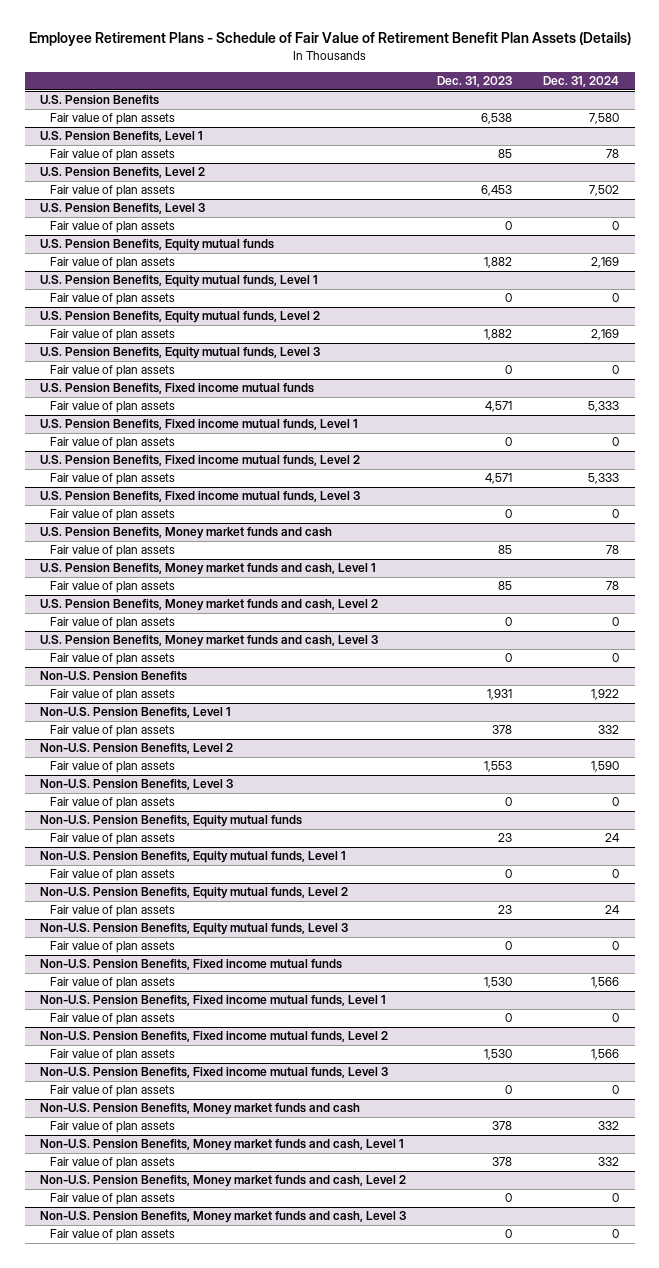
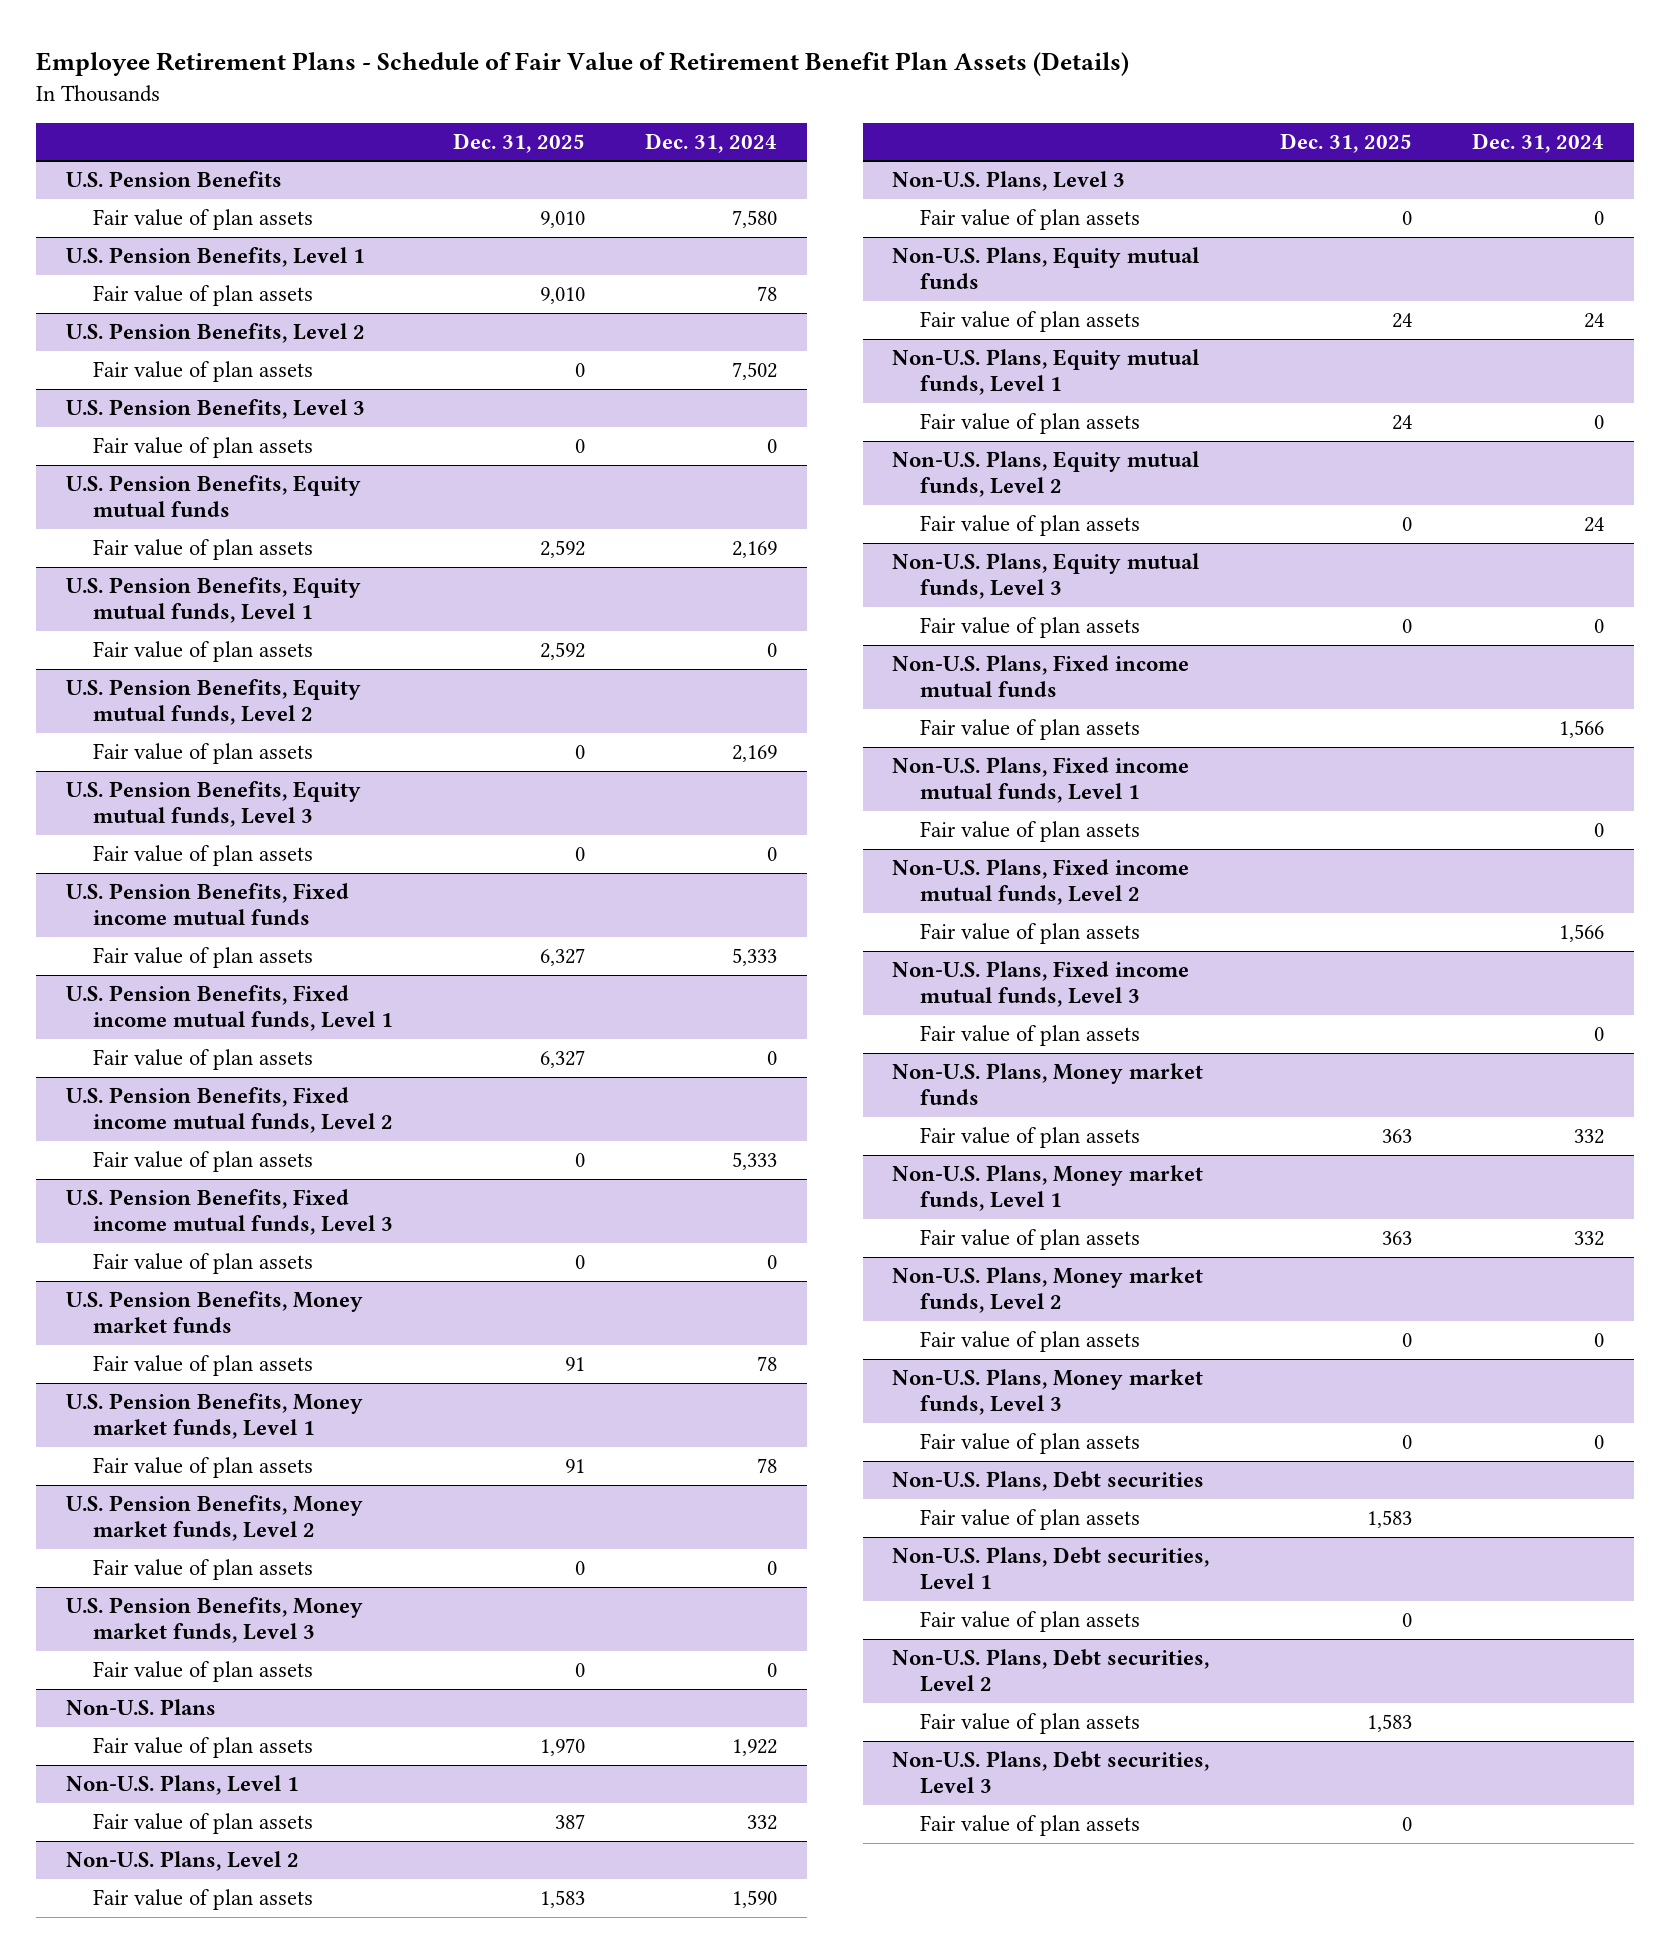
- | Dec. 31, 2023 | Dec. 31, 2024
+ | Dec. 31, 2025 | Dec. 31, 2024
- U.S. Pension Benefits, Money market funds and cash
+ U.S. Pension Benefits, Money market funds
- U.S. Pension Benefits, Money market funds and cash, Level 1
+ U.S. Pension Benefits, Money market funds, Level 1
- U.S. Pension Benefits, Money market funds and cash, Level 2
+ U.S. Pension Benefits, Money market funds, Level 2
- U.S. Pension Benefits, Money market funds and cash, Level 3
+ U.S. Pension Benefits, Money market funds, Level 3
- Non-U.S. Pension Benefits
+ Non-U.S. Plans
- Non-U.S. Pension Benefits, Level 1
+ Non-U.S. Plans, Level 1
- Non-U.S. Pension Benefits, Level 2
+ Non-U.S. Plans, Level 2
- Non-U.S. Pension Benefits, Level 3
+ Non-U.S. Plans, Level 3
- Non-U.S. Pension Benefits, Equity mutual funds
+ Non-U.S. Plans, Equity mutual funds
- Non-U.S. Pension Benefits, Equity mutual funds, Level 1
+ Non-U.S. Plans, Equity mutual funds, Level 1
- Non-U.S. Pension Benefits, Equity mutual funds, Level 2
+ Non-U.S. Plans, Equity mutual funds, Level 2
- Non-U.S. Pension Benefits, Equity mutual funds, Level 3
+ Non-U.S. Plans, Equity mutual funds, Level 3
- Non-U.S. Pension Benefits, Fixed income mutual funds
+ Non-U.S. Plans, Fixed income mutual funds
- Non-U.S. Pension Benefits, Fixed income mutual funds, Level 1
+ Non-U.S. Plans, Fixed income mutual funds, Level 1
- Non-U.S. Pension Benefits, Fixed income mutual funds, Level 2
+ Non-U.S. Plans, Fixed income mutual funds, Level 2
- Non-U.S. Pension Benefits, Fixed income mutual funds, Level 3
+ Non-U.S. Plans, Fixed income mutual funds, Level 3
- Non-U.S. Pension Benefits, Money market funds and cash
+ Non-U.S. Plans, Money market funds
- Non-U.S. Pension Benefits, Money market funds and cash, Level 1
+ Non-U.S. Plans, Money market funds, Level 1
- Non-U.S. Pension Benefits, Money market funds and cash, Level 2
+ Non-U.S. Plans, Money market funds, Level 2
- Non-U.S. Pension Benefits, Money market funds and cash, Level 3
+ Non-U.S. Plans, Money market funds, Level 3
+ Non-U.S. Plans, Debt securities
+ Fair value of plan assets | 1,583 |
+ Non-U.S. Plans, Debt securities, Level 1
+ Fair value of plan assets | 0 |
+ Non-U.S. Plans, Debt securities, Level 2
+ Fair value of plan assets | 1,583 |
+ Non-U.S. Plans, Debt securities, Level 3
+ Fair value of plan assets | 0 |

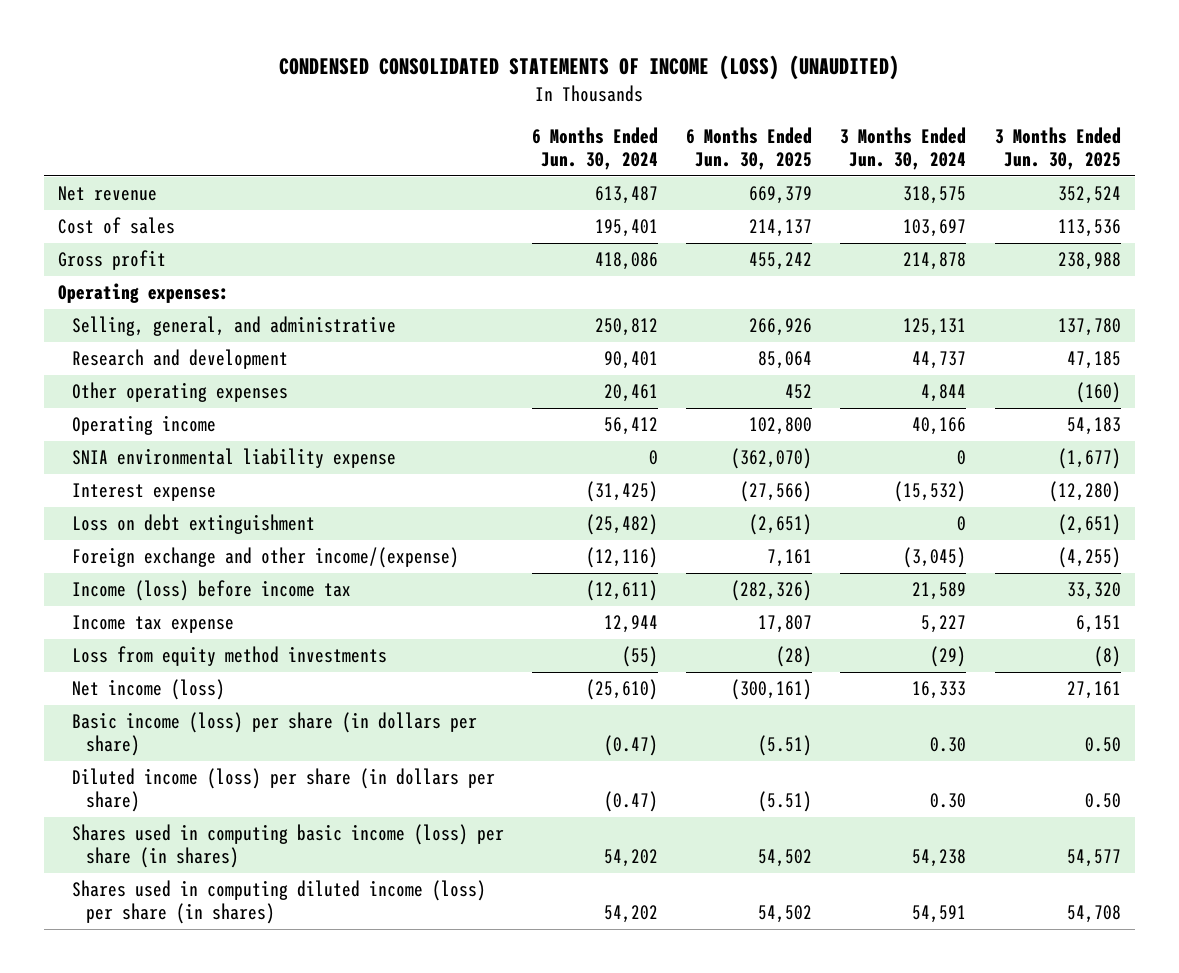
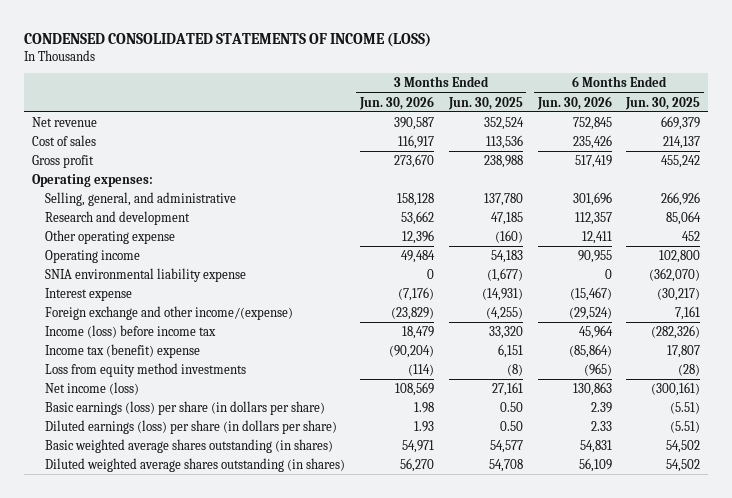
- CONDENSED CONSOLIDATED STATEMENTS OF INCOME (LOSS) (UNAUDITED)
+ CONDENSED CONSOLIDATED STATEMENTS OF INCOME (LOSS)
- | 6 Months Ended Jun. 30, 2024 | 6 Months Ended Jun. 30, 2025 | 3 Months Ended Jun. 30, 2024 | 3 Months Ended Jun. 30, 2025
+ | 3 Months Ended Jun. 30, 2026 | 3 Months Ended Jun. 30, 2025 | 6 Months Ended Jun. 30, 2026 | 6 Months Ended Jun. 30, 2025
- Other operating expenses | 20,461 | 452 | 4,844 | (160)
+ Other operating expense | 12,396 | (160) | 12,411 | 452
- Interest expense | (31,425) | (27,566) | (15,532) | (12,280)
- Loss on debt extinguishment | (25,482) | (2,651) | 0 | (2,651)
+ Interest expense | (7,176) | (14,931) | (15,467) | (30,217)
- Income tax expense | 12,944 | 17,807 | 5,227 | 6,151
+ Income tax (benefit) expense | (90,204) | 6,151 | (85,864) | 17,807
- Basic income (loss) per share (in dollars per share) | (0.47) | (5.51) | 0.30 | 0.50
- Diluted income (loss) per share (in dollars per share) | (0.47) | (5.51) | 0.30 | 0.50
- Shares used in computing basic income (loss) per share (in shares) | 54,202 | 54,502 | 54,238 | 54,577
- Shares used in computing diluted income (loss) per share (in shares) | 54,202 | 54,502 | 54,591 | 54,708
+ Basic earnings (loss) per share (in dollars per share) | 1.98 | 0.50 | 2.39 | (5.51)
+ Diluted earnings (loss) per share (in dollars per share) | 1.93 | 0.50 | 2.33 | (5.51)
+ Basic weighted average shares outstanding (in shares) | 54,971 | 54,577 | 54,831 | 54,502
+ Diluted weighted average shares outstanding (in shares) | 56,270 | 54,708 | 56,109 | 54,502

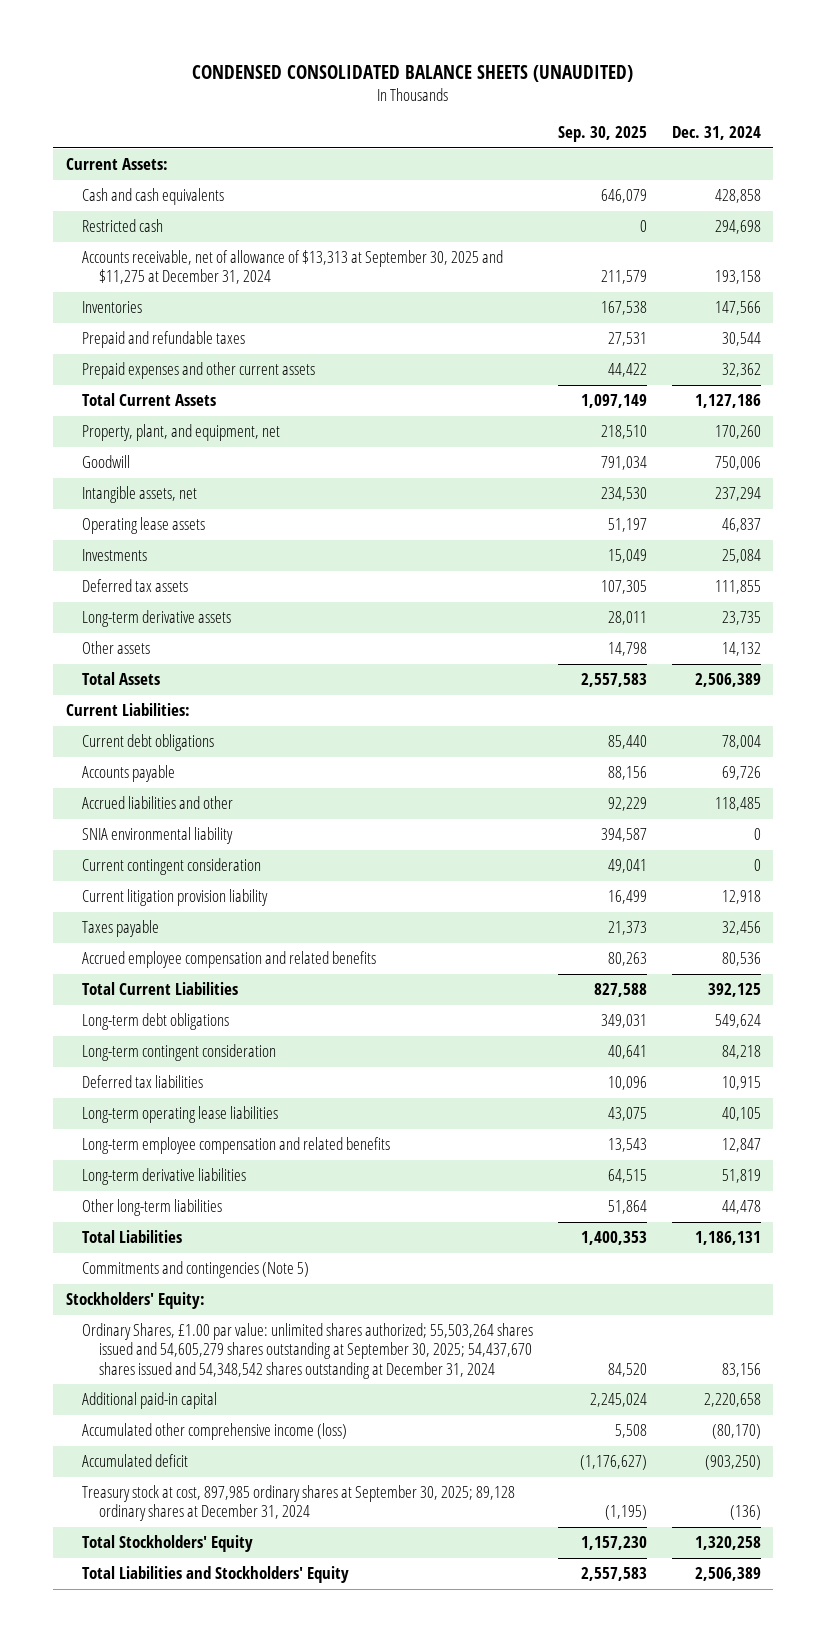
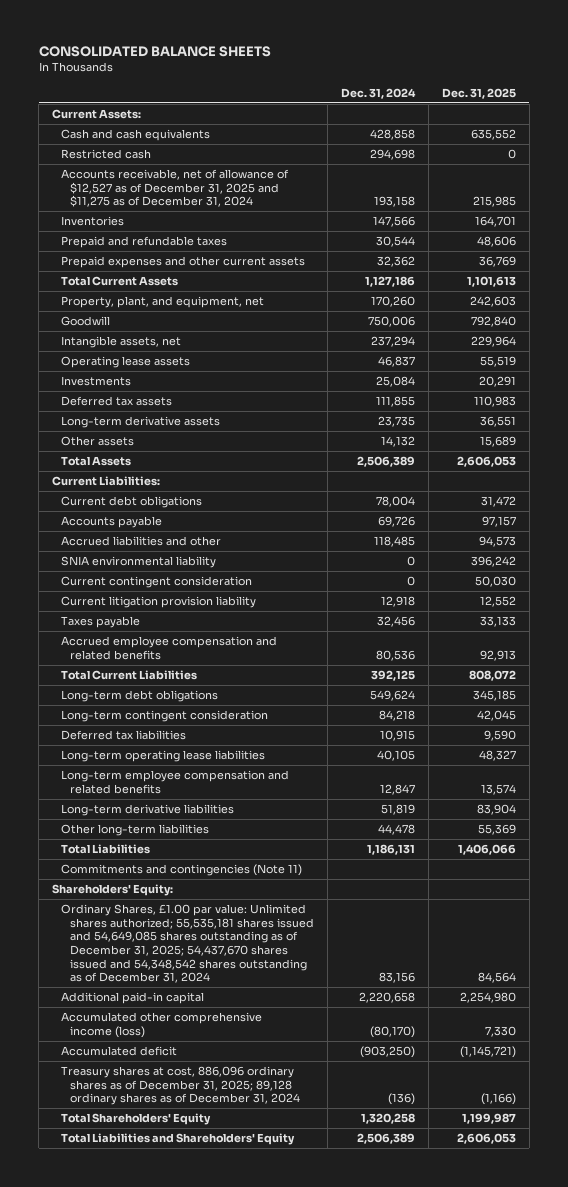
- CONDENSED CONSOLIDATED BALANCE SHEETS (UNAUDITED)
+ CONSOLIDATED BALANCE SHEETS
- | Sep. 30, 2025 | Dec. 31, 2024
+ | Dec. 31, 2024 | Dec. 31, 2025
- Accounts receivable, net of allowance of $13,313 at September 30, 2025 and $11,275 at December 31, 2024 | 211,579 | 193,158
+ Accounts receivable, net of allowance of $12,527 as of December 31, 2025 and $11,275 as of December 31, 2024 | 193,158 | 215,985
- Commitments and contingencies (Note 5)
- Stockholders' Equity:
- Ordinary Shares, £1.00 par value: unlimited shares authorized; 55,503,264 shares issued and 54,605,279 shares outstanding at September 30, 2025; 54,437,670 shares issued and 54,348,542 shares outstanding at December 31, 2024 | 84,520 | 83,156
+ Commitments and contingencies (Note 11)
+ Shareholders' Equity:
+ Ordinary Shares, £1.00 par value: Unlimited shares authorized; 55,535,181 shares issued and 54,649,085 shares outstanding as of December 31, 2025; 54,437,670 shares issued and 54,348,542 shares outstanding as of December 31, 2024 | 83,156 | 84,564
- Treasury stock at cost, 897,985 ordinary shares at September 30, 2025; 89,128 ordinary shares at December 31, 2024 | (1,195) | (136)
- Total Stockholders' Equity | 1,157,230 | 1,320,258
- Total Liabilities and Stockholders' Equity | 2,557,583 | 2,506,389
+ Treasury shares at cost, 886,096 ordinary shares as of December 31, 2025; 89,128 ordinary shares as of December 31, 2024 | (136) | (1,166)
+ Total Shareholders' Equity | 1,320,258 | 1,199,987
+ Total Liabilities and Shareholders' Equity | 2,506,389 | 2,606,053

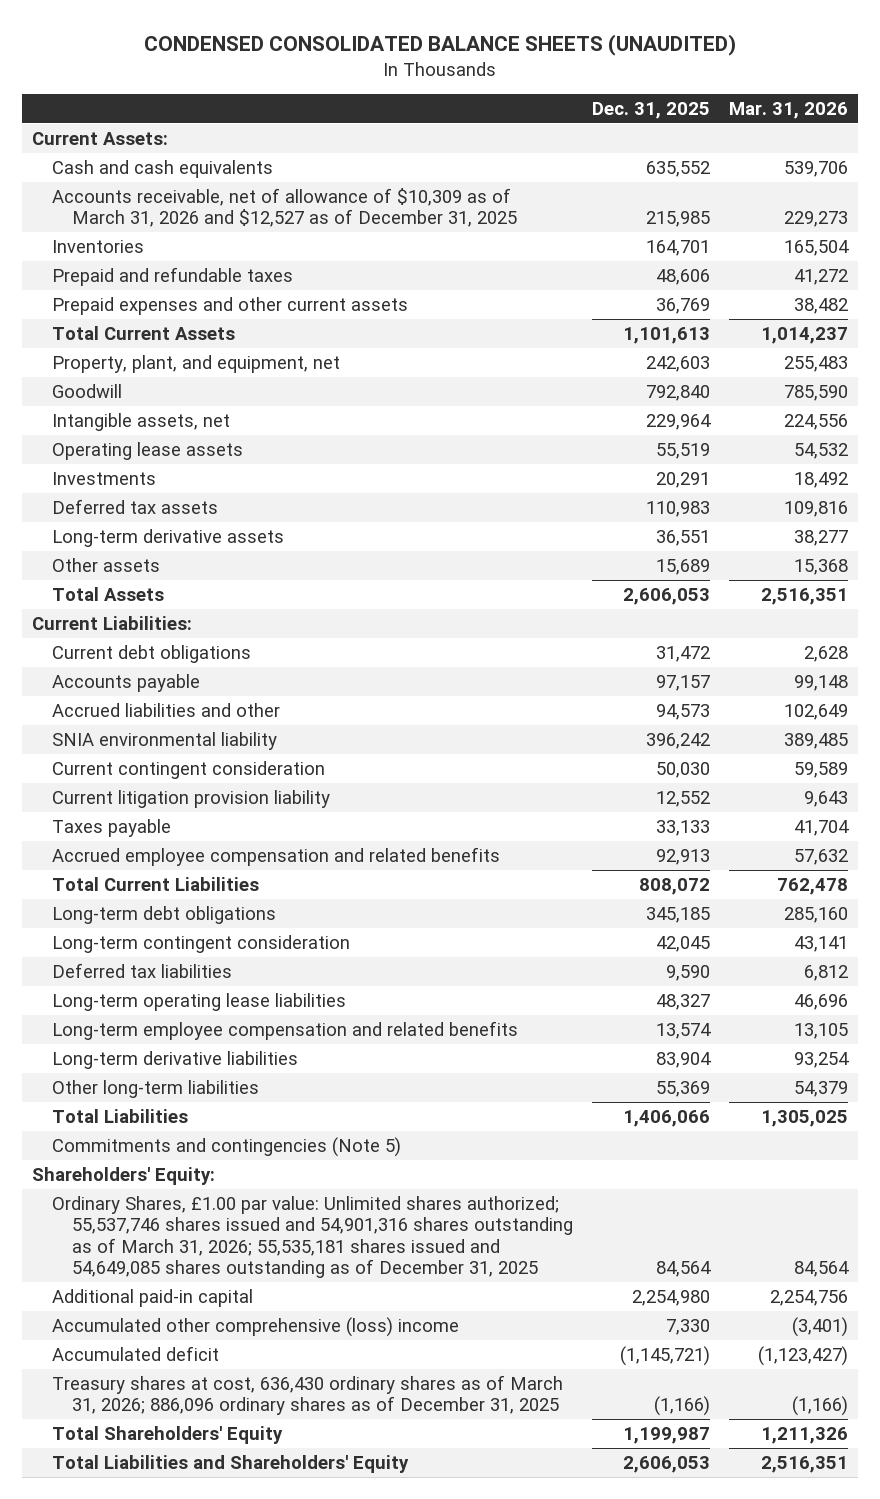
- CONSOLIDATED BALANCE SHEETS
+ CONDENSED CONSOLIDATED BALANCE SHEETS (UNAUDITED)
- | Dec. 31, 2024 | Dec. 31, 2025
+ | Dec. 31, 2025 | Mar. 31, 2026
- Restricted cash | 294,698 | 0
- Accounts receivable, net of allowance of $12,527 as of December 31, 2025 and $11,275 as of December 31, 2024 | 193,158 | 215,985
+ Accounts receivable, net of allowance of $10,309 as of March 31, 2026 and $12,527 as of December 31, 2025 | 215,985 | 229,273
- Commitments and contingencies (Note 11)
+ Commitments and contingencies (Note 5)
- Ordinary Shares, £1.00 par value: Unlimited shares authorized; 55,535,181 shares issued and 54,649,085 shares outstanding as of December 31, 2025; 54,437,670 shares issued and 54,348,542 shares outstanding as of December 31, 2024 | 83,156 | 84,564
+ Ordinary Shares, £1.00 par value: Unlimited shares authorized; 55,537,746 shares issued and 54,901,316 shares outstanding as of March 31, 2026; 55,535,181 shares issued and 54,649,085 shares outstanding as of December 31, 2025 | 84,564 | 84,564
- Accumulated other comprehensive income (loss) | (80,170) | 7,330
+ Accumulated other comprehensive (loss) income | 7,330 | (3,401)
- Treasury shares at cost, 886,096 ordinary shares as of December 31, 2025; 89,128 ordinary shares as of December 31, 2024 | (136) | (1,166)
+ Treasury shares at cost, 636,430 ordinary shares as of March 31, 2026; 886,096 ordinary shares as of December 31, 2025 | (1,166) | (1,166)

